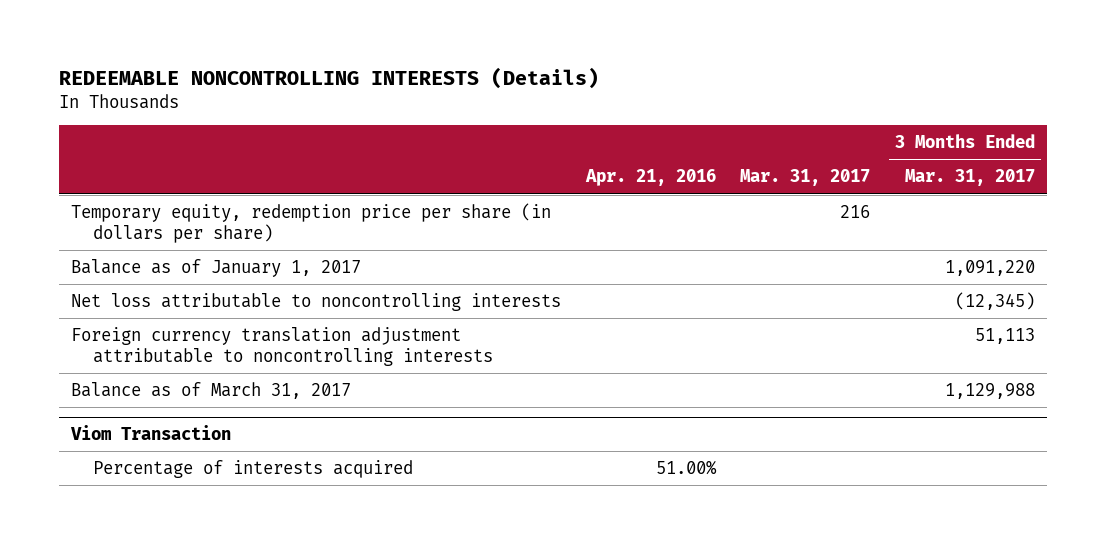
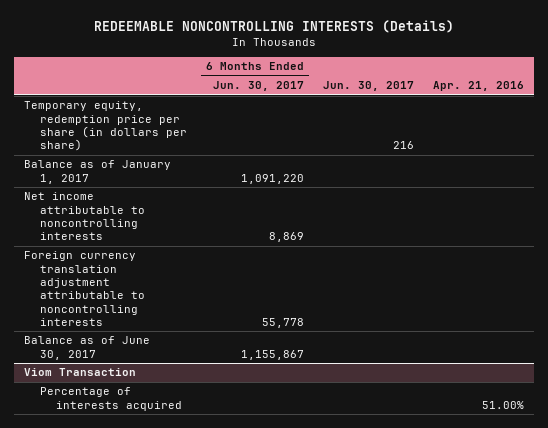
- | Apr. 21, 2016 | Mar. 31, 2017 | 3 Months Ended Mar. 31, 2017
+ | 6 Months Ended Jun. 30, 2017 | Jun. 30, 2017 | Apr. 21, 2016
- Net loss attributable to noncontrolling interests | | | (12,345)
+ Net income attributable to noncontrolling interests | 8,869 | |
- Balance as of March 31, 2017 | | | 1,129,988
+ Balance as of June 30, 2017 | 1,155,867 | |

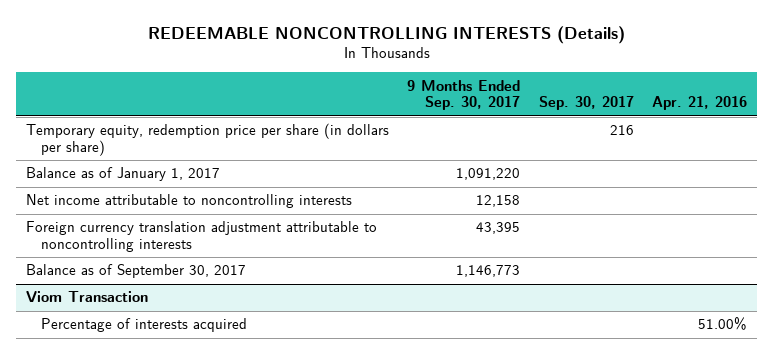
- | 6 Months Ended Jun. 30, 2017 | Jun. 30, 2017 | Apr. 21, 2016
+ | 9 Months Ended Sep. 30, 2017 | Sep. 30, 2017 | Apr. 21, 2016
- Balance as of June 30, 2017 | 1,155,867 | |
+ Balance as of September 30, 2017 | 1,146,773 | |

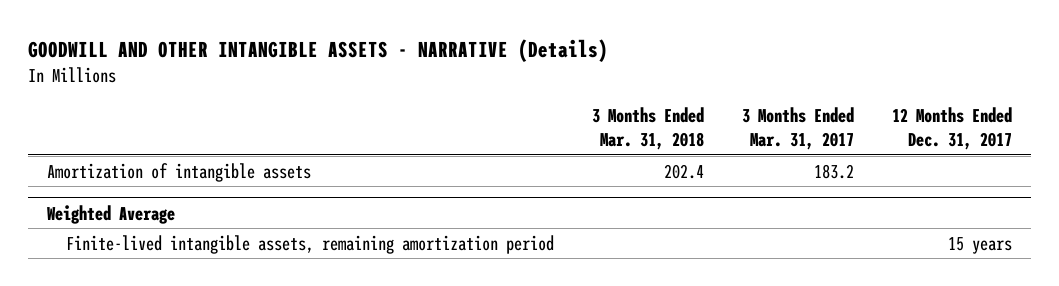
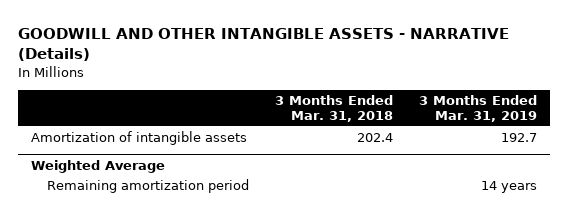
- | 3 Months Ended Mar. 31, 2018 | 3 Months Ended Mar. 31, 2017 | 12 Months Ended Dec. 31, 2017
+ | 3 Months Ended Mar. 31, 2018 | 3 Months Ended Mar. 31, 2019
@ Weighted Average
- Finite-lived intangible assets, remaining amortization period | | | 15 years
+ Remaining amortization period | | 14 years

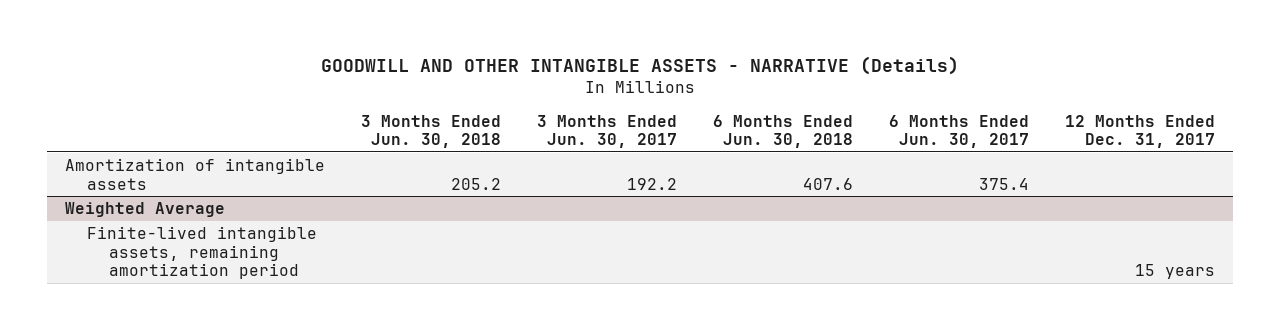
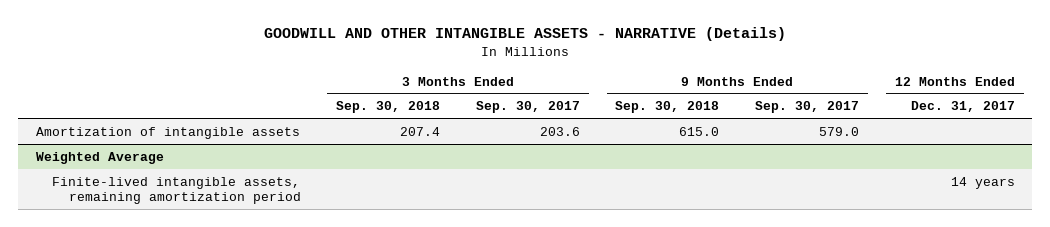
- | 3 Months Ended Jun. 30, 2018 | 3 Months Ended Jun. 30, 2017 | 6 Months Ended Jun. 30, 2018 | 6 Months Ended Jun. 30, 2017 | 12 Months Ended Dec. 31, 2017
+ | 3 Months Ended Sep. 30, 2018 | 3 Months Ended Sep. 30, 2017 | 9 Months Ended Sep. 30, 2018 | 9 Months Ended Sep. 30, 2017 | 12 Months Ended Dec. 31, 2017
@ Weighted Average
- Finite-lived intangible assets, remaining amortization period | | | | | 15 years
+ Finite-lived intangible assets, remaining amortization period | | | | | 14 years

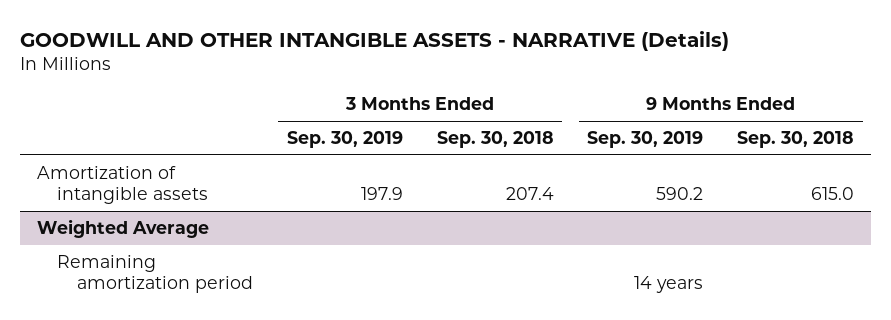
- | 3 Months Ended Sep. 30, 2018 | 3 Months Ended Sep. 30, 2017 | 9 Months Ended Sep. 30, 2018 | 9 Months Ended Sep. 30, 2017 | 12 Months Ended Dec. 31, 2017
+ | 3 Months Ended Sep. 30, 2019 | 3 Months Ended Sep. 30, 2018 | 9 Months Ended Sep. 30, 2019 | 9 Months Ended Sep. 30, 2018
@ Weighted Average
- Finite-lived intangible assets, remaining amortization period | | | | | 14 years
+ Remaining amortization period | | | 14 years |

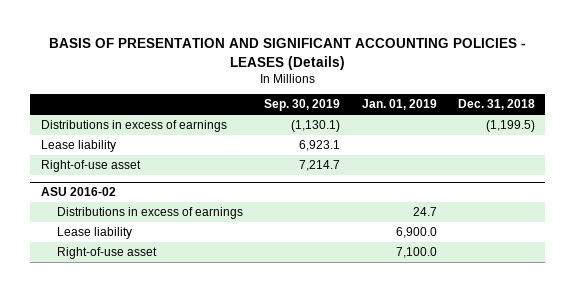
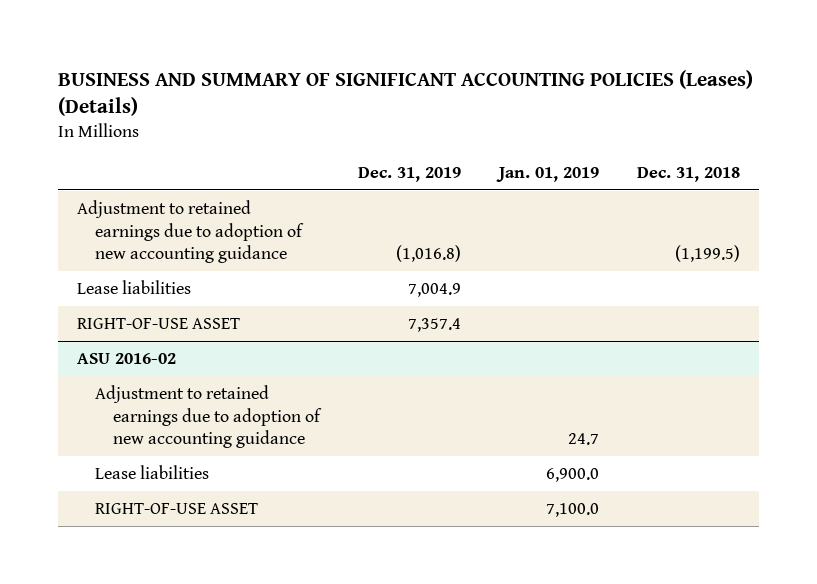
- BASIS OF PRESENTATION AND SIGNIFICANT ACCOUNTING POLICIES - LEASES (Details)
+ BUSINESS AND SUMMARY OF SIGNIFICANT ACCOUNTING POLICIES (Leases) (Details)
- | Sep. 30, 2019 | Jan. 01, 2019 | Dec. 31, 2018
+ | Dec. 31, 2019 | Jan. 01, 2019 | Dec. 31, 2018
- Distributions in excess of earnings | (1,130.1) | | (1,199.5)
- Lease liability | 6,923.1 | |
- Right-of-use asset | 7,214.7 | |
+ Adjustment to retained earnings due to adoption of new accounting guidance | (1,016.8) | | (1,199.5)
+ Lease liabilities | 7,004.9 | |
+ RIGHT-OF-USE ASSET | 7,357.4 | |
@ ASU 2016-02
- Distributions in excess of earnings | | 24.7 |
- Lease liability | | 6,900.0 |
- Right-of-use asset | | 7,100.0 |
+ Adjustment to retained earnings due to adoption of new accounting guidance | | 24.7 |
+ Lease liabilities | | 6,900.0 |
+ RIGHT-OF-USE ASSET | | 7,100.0 |

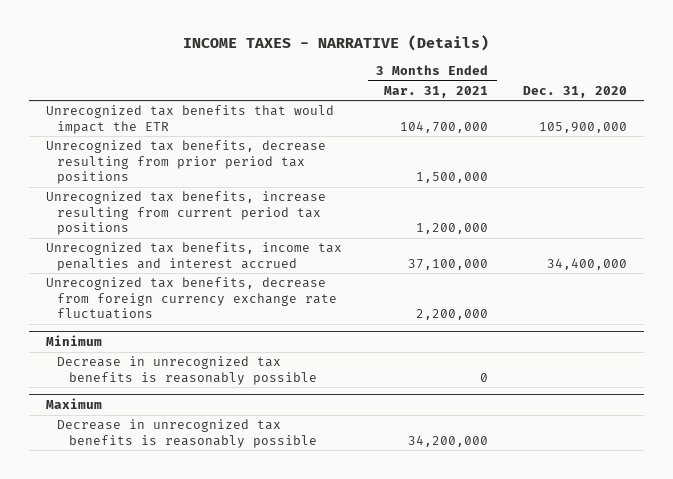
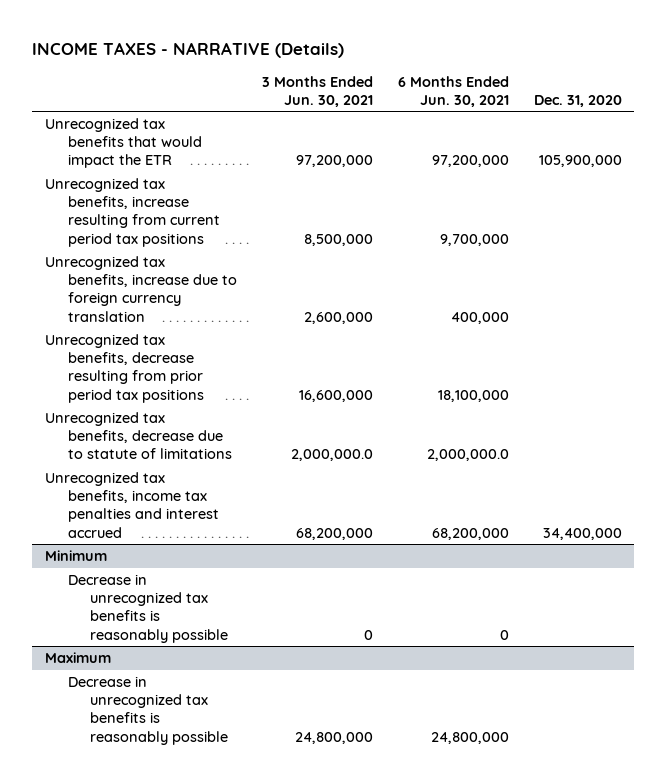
- | 3 Months Ended Mar. 31, 2021 | Dec. 31, 2020
+ | 3 Months Ended Jun. 30, 2021 | 6 Months Ended Jun. 30, 2021 | Dec. 31, 2020
+ Unrecognized tax benefits, increase due to foreign currency translation | 2,600,000 | 400,000 |
moved down: Unrecognized tax benefits, decrease resulting from prior period tax positions | 16,600,000 | 18,100,000 |
+ Unrecognized tax benefits, decrease due to statute of limitations | 2,000,000.0 | 2,000,000.0 |
- Unrecognized tax benefits, decrease from foreign currency exchange rate fluctuations | 2,200,000 |

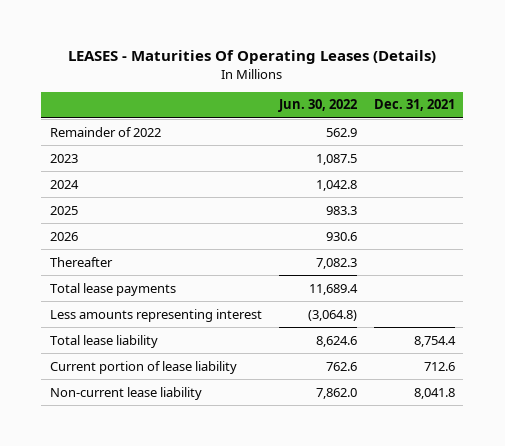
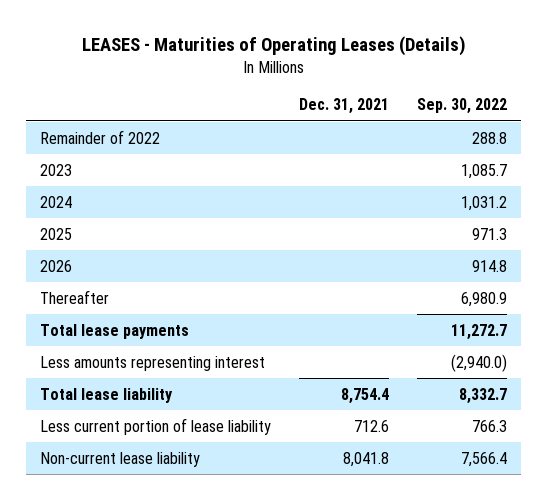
- LEASES - Maturities Of Operating Leases (Details)
+ LEASES - Maturities of Operating Leases (Details)
- | Jun. 30, 2022 | Dec. 31, 2021
+ | Dec. 31, 2021 | Sep. 30, 2022
- Current portion of lease liability | 762.6 | 712.6
+ Less current portion of lease liability | 712.6 | 766.3

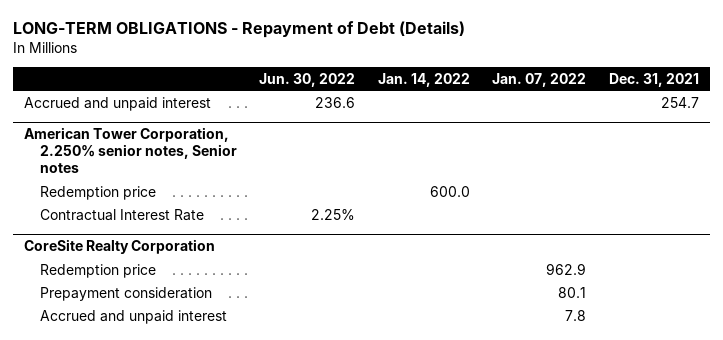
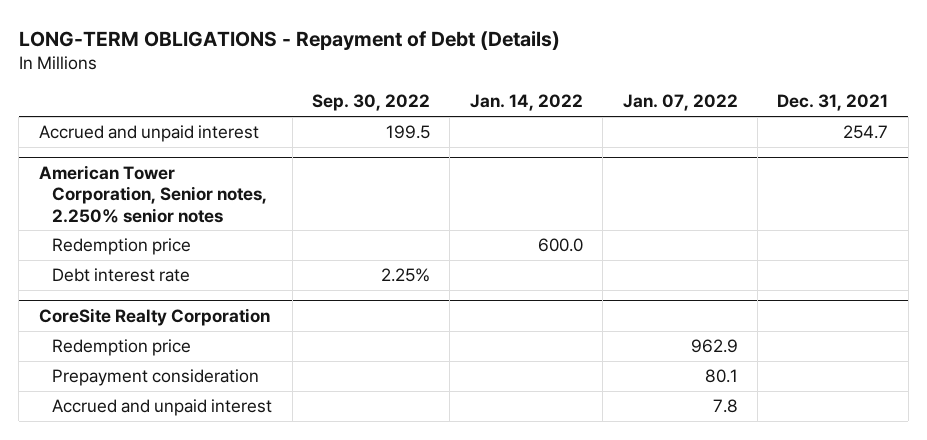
- | Jun. 30, 2022 | Jan. 14, 2022 | Jan. 07, 2022 | Dec. 31, 2021
+ | Sep. 30, 2022 | Jan. 14, 2022 | Jan. 07, 2022 | Dec. 31, 2021
- American Tower Corporation, 2.250% senior notes, Senior notes
+ American Tower Corporation, Senior notes, 2.250% senior notes
- Contractual Interest Rate | 2.25% | | |
+ Debt interest rate | 2.25% | | |

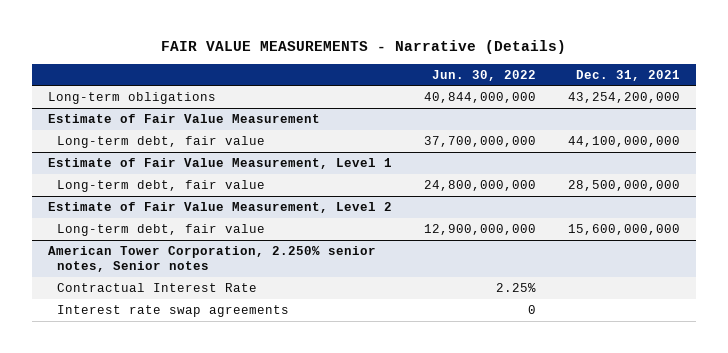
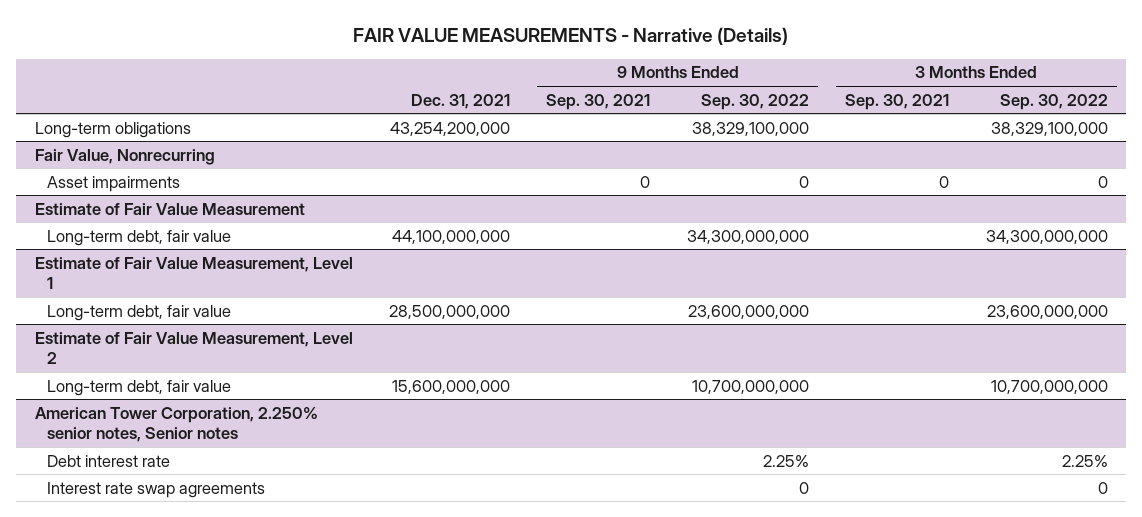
- | Jun. 30, 2022 | Dec. 31, 2021
+ | Dec. 31, 2021 | 9 Months Ended Sep. 30, 2021 | 9 Months Ended Sep. 30, 2022 | 3 Months Ended Sep. 30, 2021 | 3 Months Ended Sep. 30, 2022
+ Fair Value, Nonrecurring
+ Asset impairments | | 0 | 0 | 0 | 0
@ American Tower Corporation, 2.250% senior notes, Senior notes
- Contractual Interest Rate | 2.25% |
+ Debt interest rate | | | 2.25% | | 2.25%

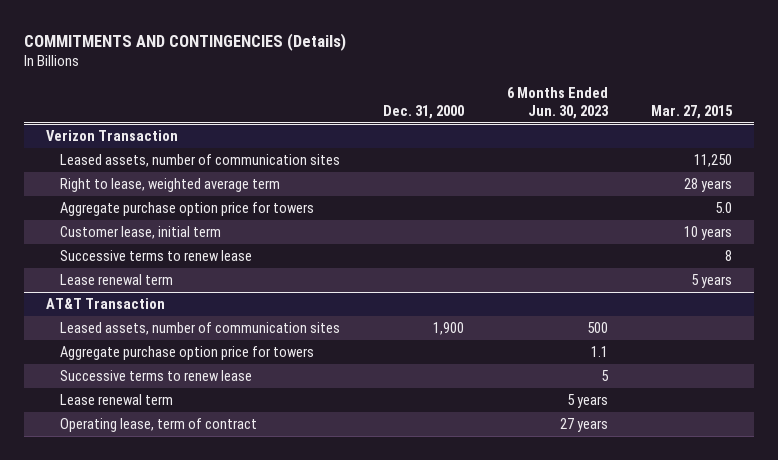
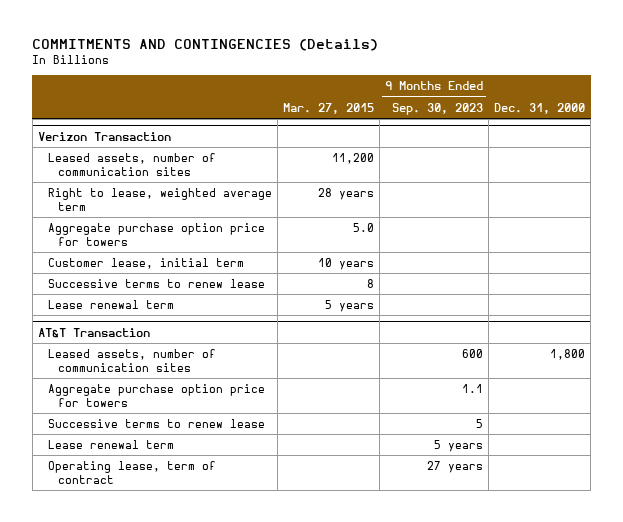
- | Dec. 31, 2000 | 6 Months Ended Jun. 30, 2023 | Mar. 27, 2015
+ | Mar. 27, 2015 | 9 Months Ended Sep. 30, 2023 | Dec. 31, 2000
@ Verizon Transaction
- Leased assets, number of communication sites | | | 11,250
+ Leased assets, number of communication sites | 11,200 | |
@ AT&T Transaction
- Leased assets, number of communication sites | 1,900 | 500 |
+ Leased assets, number of communication sites | | 600 | 1,800

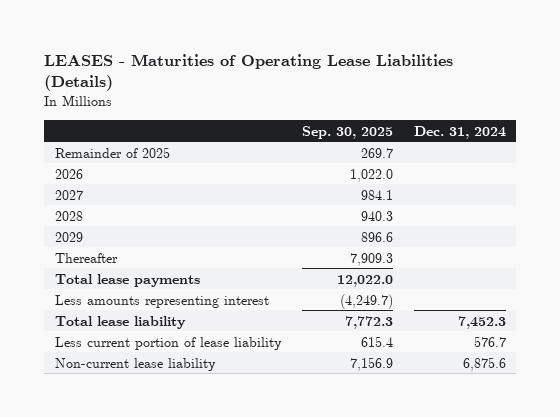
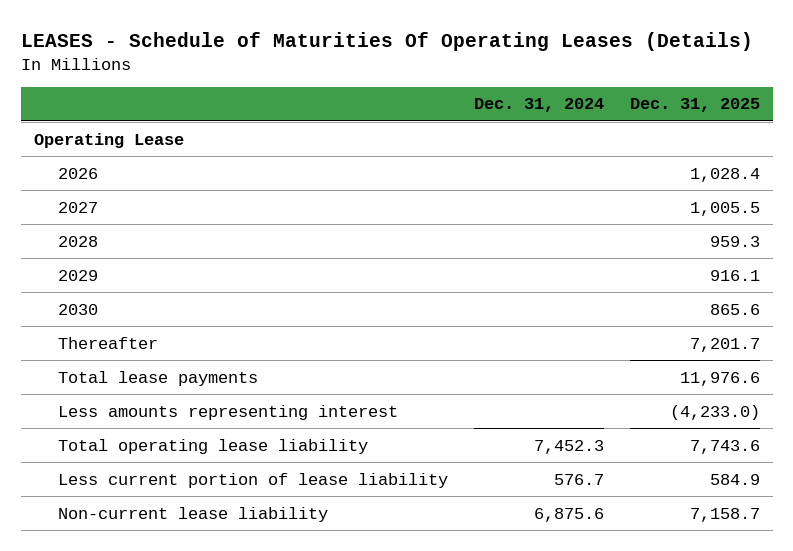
- LEASES - Maturities of Operating Lease Liabilities (Details)
+ LEASES - Schedule of Maturities Of Operating Leases (Details)
- | Sep. 30, 2025 | Dec. 31, 2024
+ | Dec. 31, 2024 | Dec. 31, 2025
- Remainder of 2025 | 269.7 |
+ Operating Lease
+ 2030 | | 865.6
- Total lease liability | 7,772.3 | 7,452.3
+ Total operating lease liability | 7,452.3 | 7,743.6

